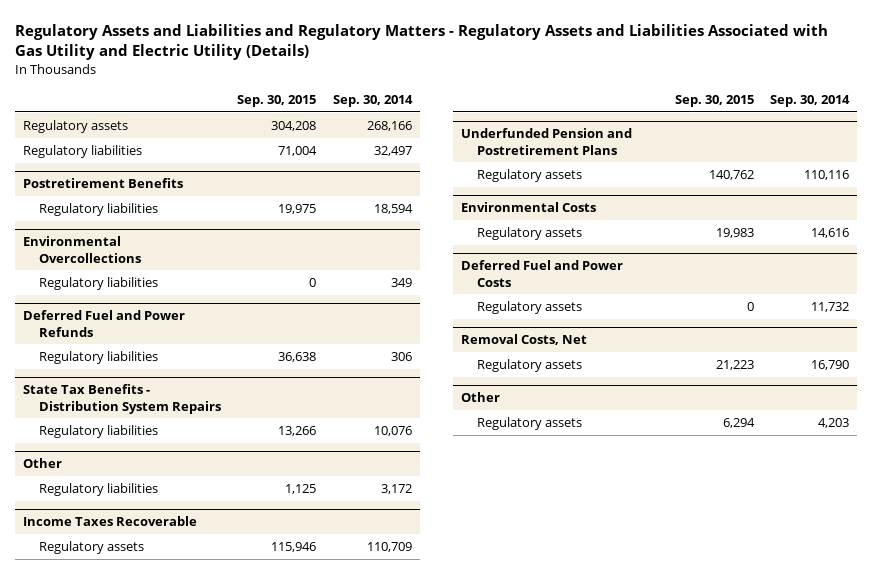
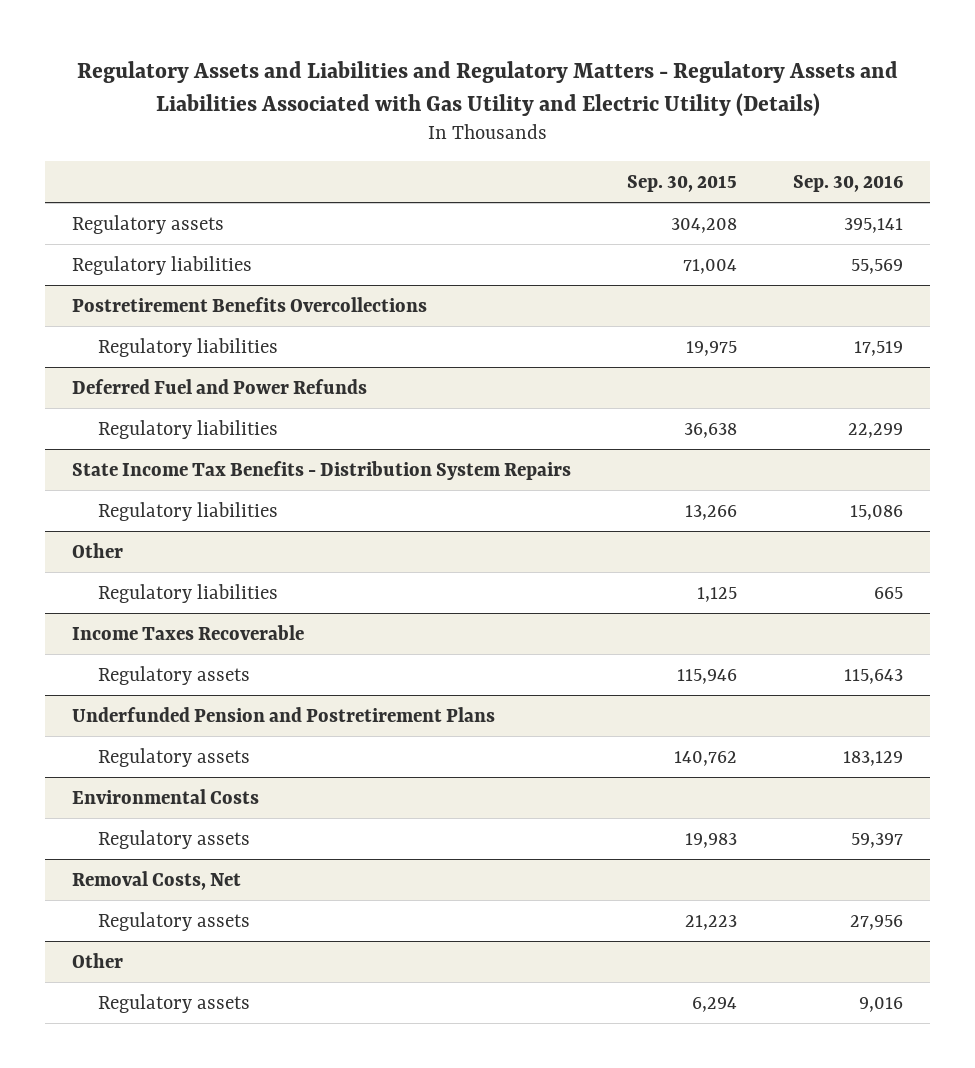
- | Sep. 30, 2015 | Sep. 30, 2014
+ | Sep. 30, 2015 | Sep. 30, 2016
- Postretirement Benefits
+ Postretirement Benefits Overcollections
- Environmental Overcollections
- Regulatory liabilities | 0 | 349
- State Tax Benefits - Distribution System Repairs
+ State Income Tax Benefits - Distribution System Repairs
- Deferred Fuel and Power Costs
- Regulatory assets | 0 | 11,732

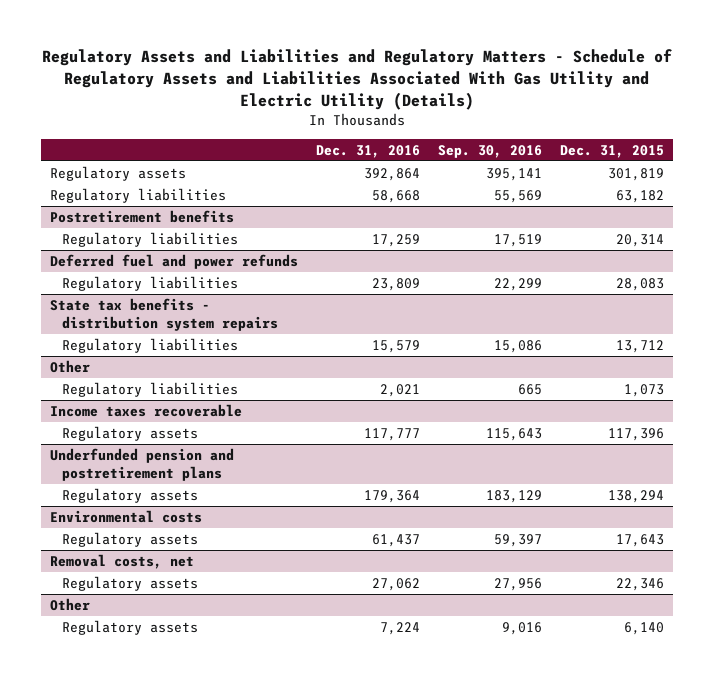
- Regulatory Assets and Liabilities and Regulatory Matters - Regulatory Assets and Liabilities Associated with Gas Utility and Electric Utility (Details)
+ Regulatory Assets and Liabilities and Regulatory Matters - Schedule of Regulatory Assets and Liabilities Associated With Gas Utility and Electric Utility (Details)
- | Sep. 30, 2015 | Sep. 30, 2016
+ | Dec. 31, 2016 | Sep. 30, 2016 | Dec. 31, 2015
- Postretirement Benefits Overcollections
+ Postretirement benefits
- Deferred Fuel and Power Refunds
+ Deferred fuel and power refunds
- State Income Tax Benefits - Distribution System Repairs
+ State tax benefits - distribution system repairs
- Income Taxes Recoverable
+ Income taxes recoverable
- Underfunded Pension and Postretirement Plans
+ Underfunded pension and postretirement plans
- Environmental Costs
+ Environmental costs
- Removal Costs, Net
+ Removal costs, net

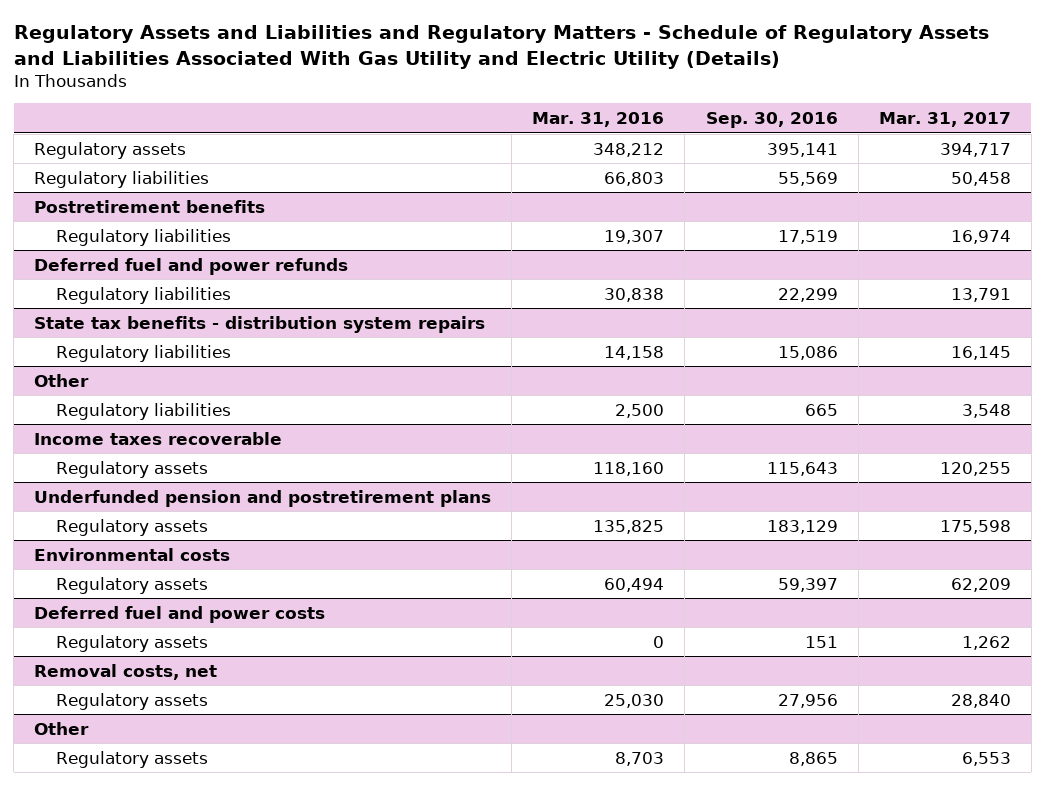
- | Dec. 31, 2016 | Sep. 30, 2016 | Dec. 31, 2015
+ | Mar. 31, 2016 | Sep. 30, 2016 | Mar. 31, 2017
+ Deferred fuel and power costs
+ Regulatory assets | 0 | 151 | 1,262
@ Other
- Regulatory assets | 7,224 | 9,016 | 6,140
+ Regulatory assets | 8,703 | 8,865 | 6,553

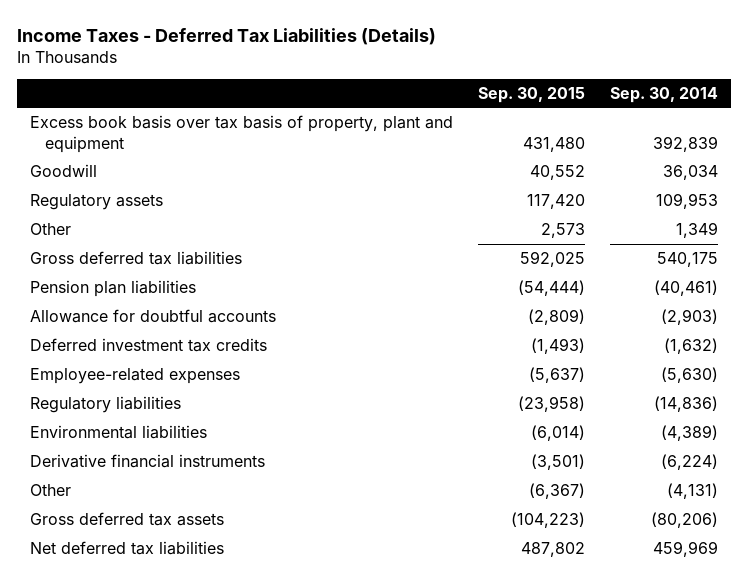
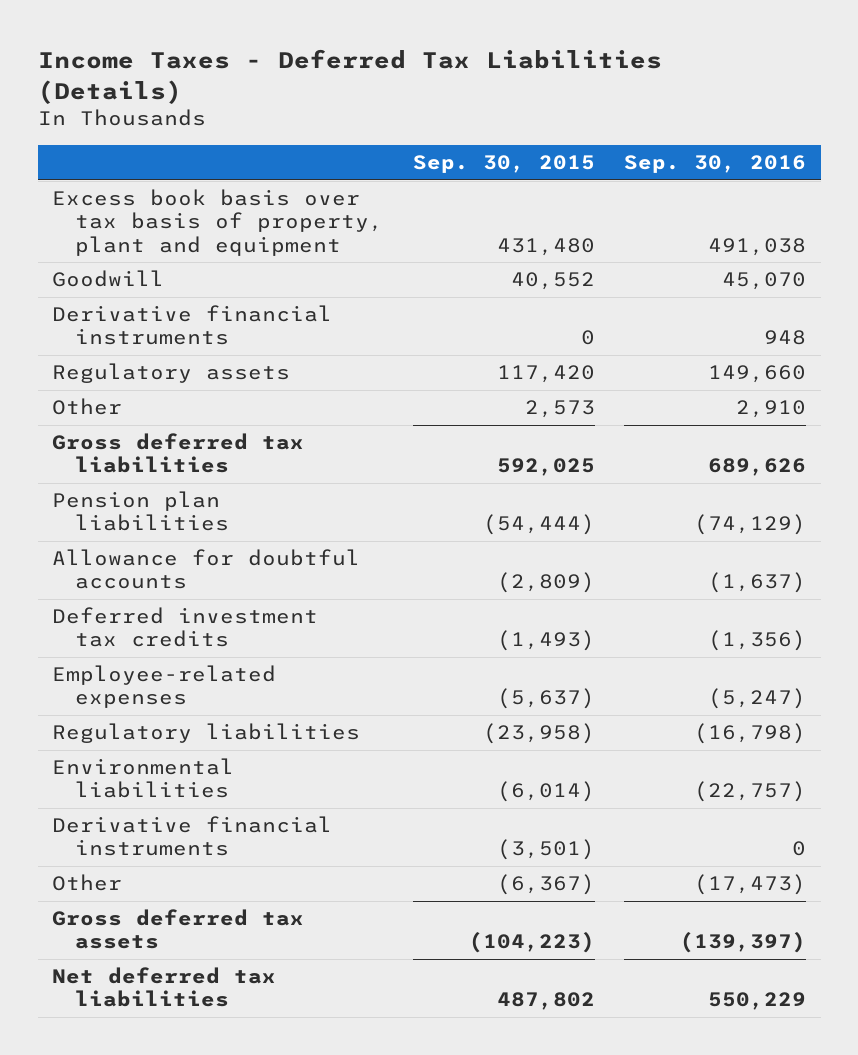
- | Sep. 30, 2015 | Sep. 30, 2014
+ | Sep. 30, 2015 | Sep. 30, 2016
+ Derivative financial instruments | 0 | 948

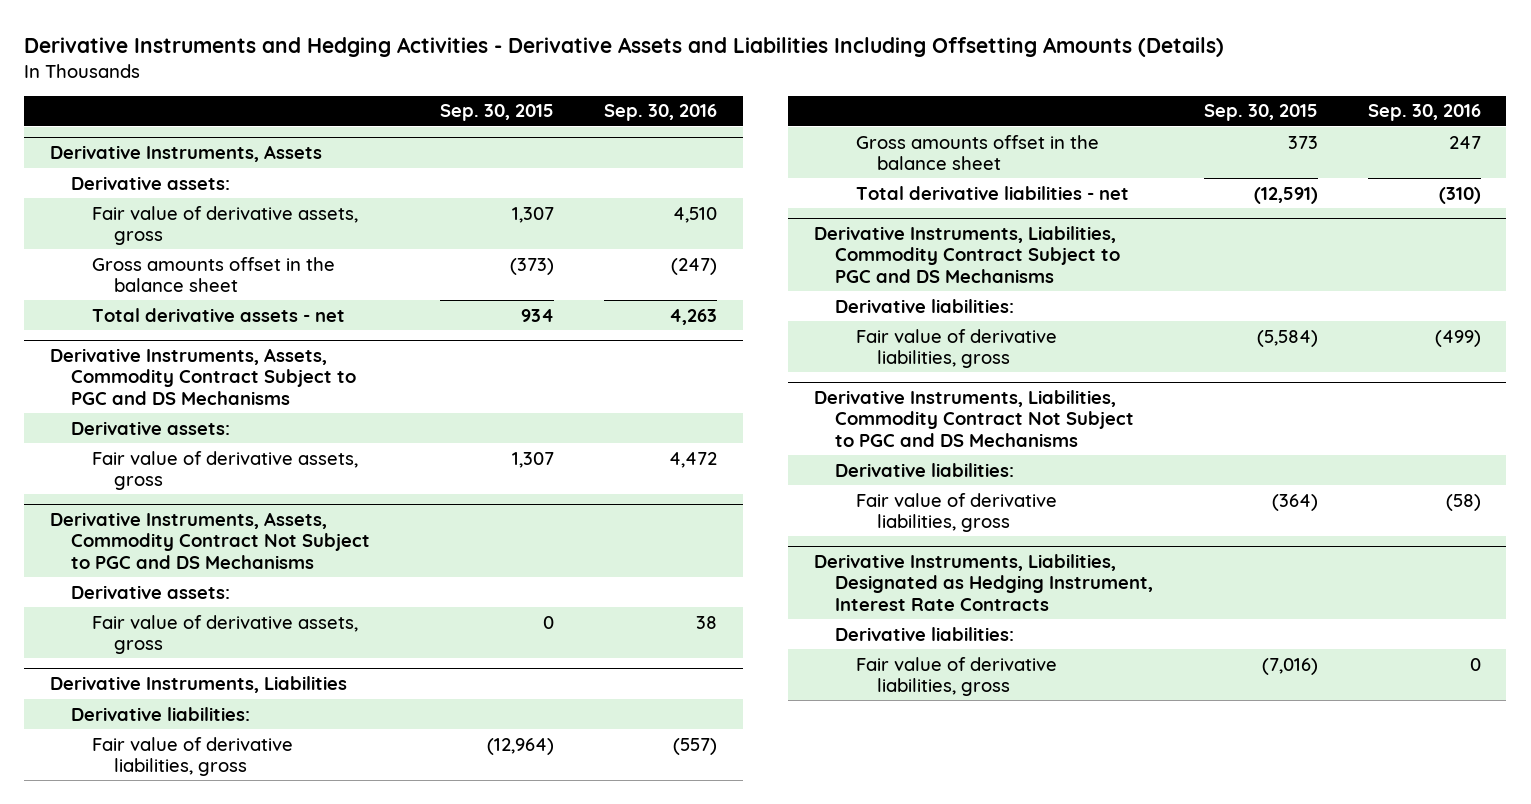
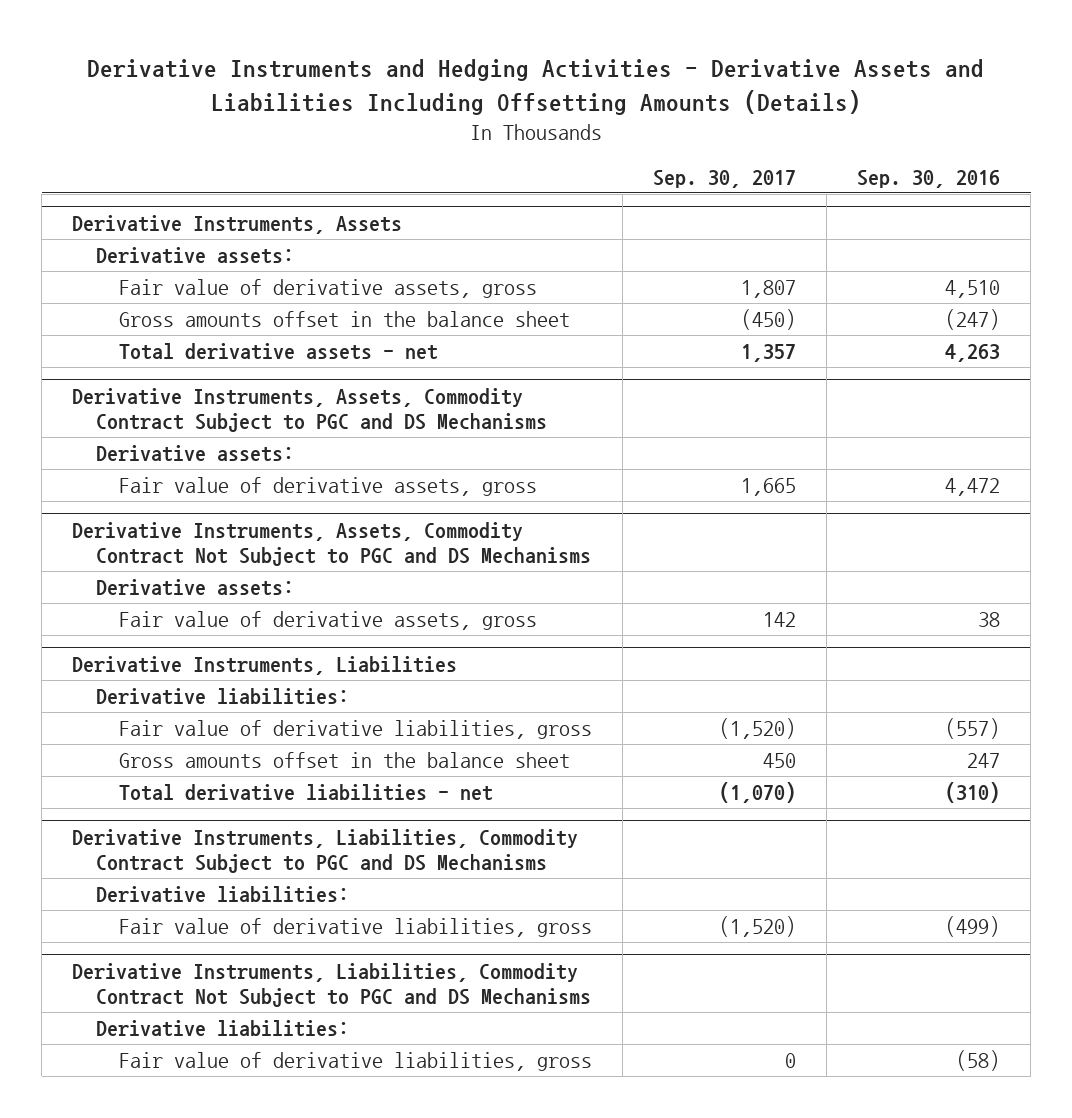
- | Sep. 30, 2015 | Sep. 30, 2016
+ | Sep. 30, 2017 | Sep. 30, 2016
- Derivative Instruments, Liabilities, Designated as Hedging Instrument, Interest Rate Contracts
- Derivative liabilities:
- Fair value of derivative liabilities, gross | (7,016) | 0

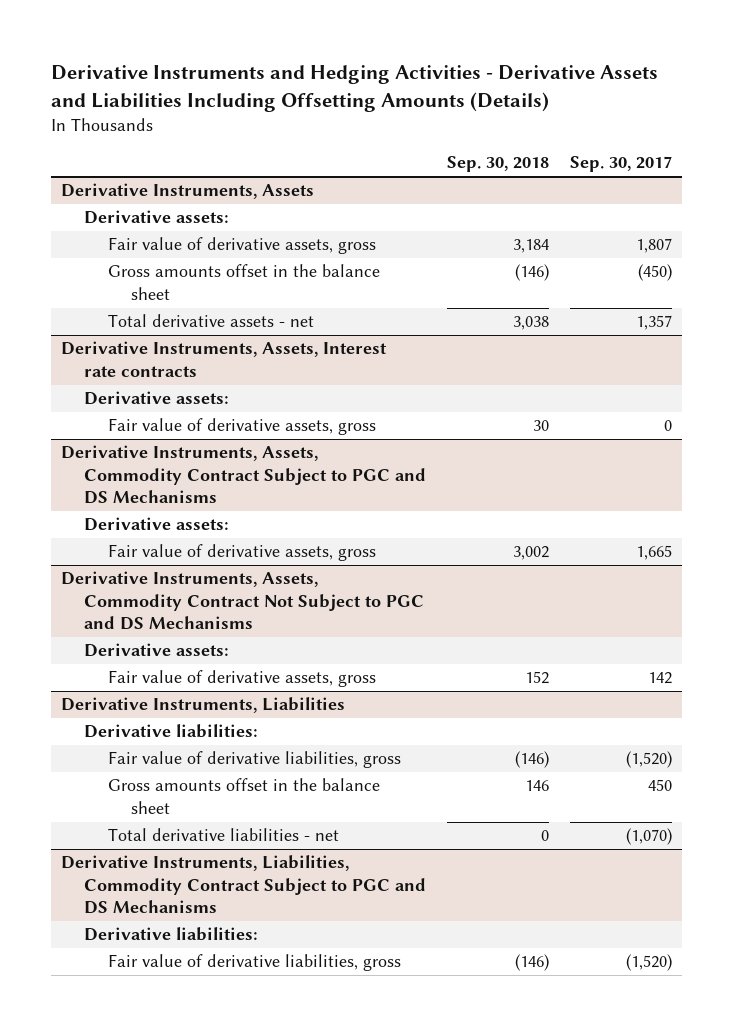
- | Sep. 30, 2017 | Sep. 30, 2016
+ | Sep. 30, 2018 | Sep. 30, 2017
+ Derivative Instruments, Assets, Interest rate contracts
+ Derivative assets:
+ Fair value of derivative assets, gross | 30 | 0
- Derivative Instruments, Liabilities, Commodity Contract Not Subject to PGC and DS Mechanisms
- Derivative liabilities:
- Fair value of derivative liabilities, gross | 0 | (58)

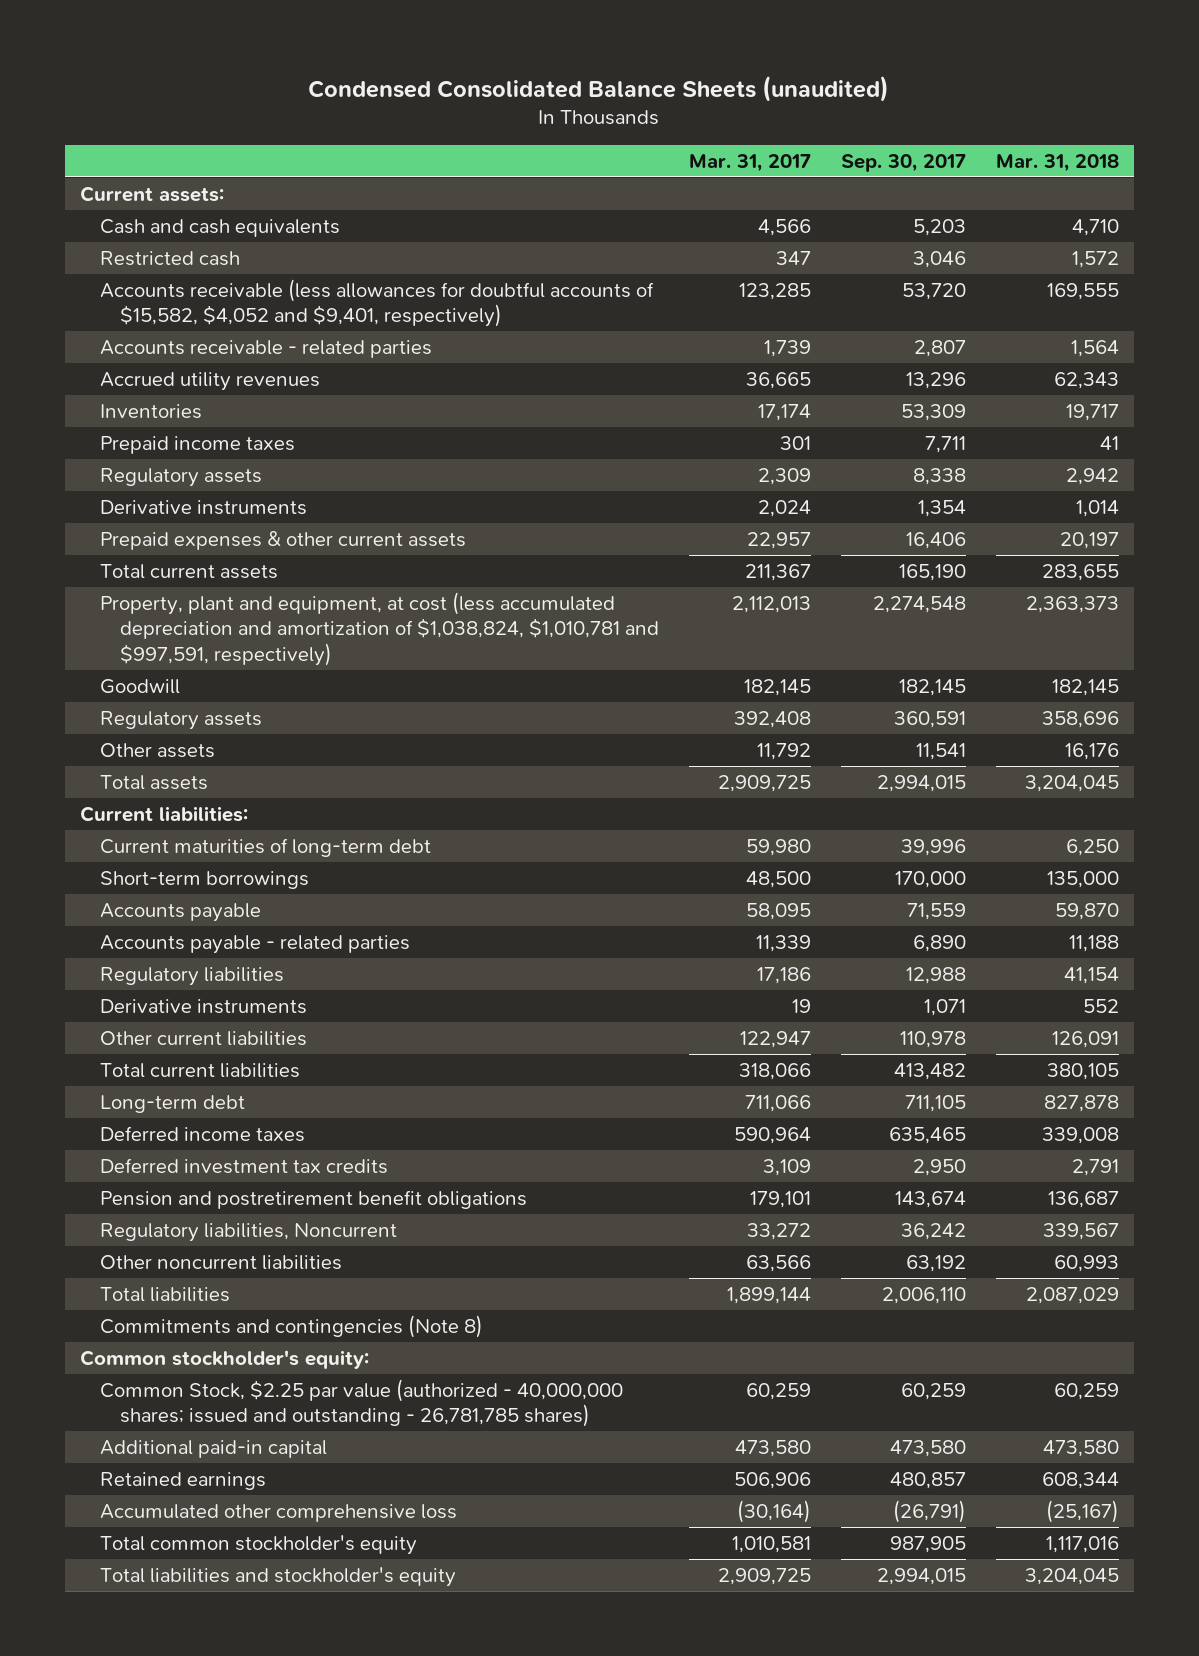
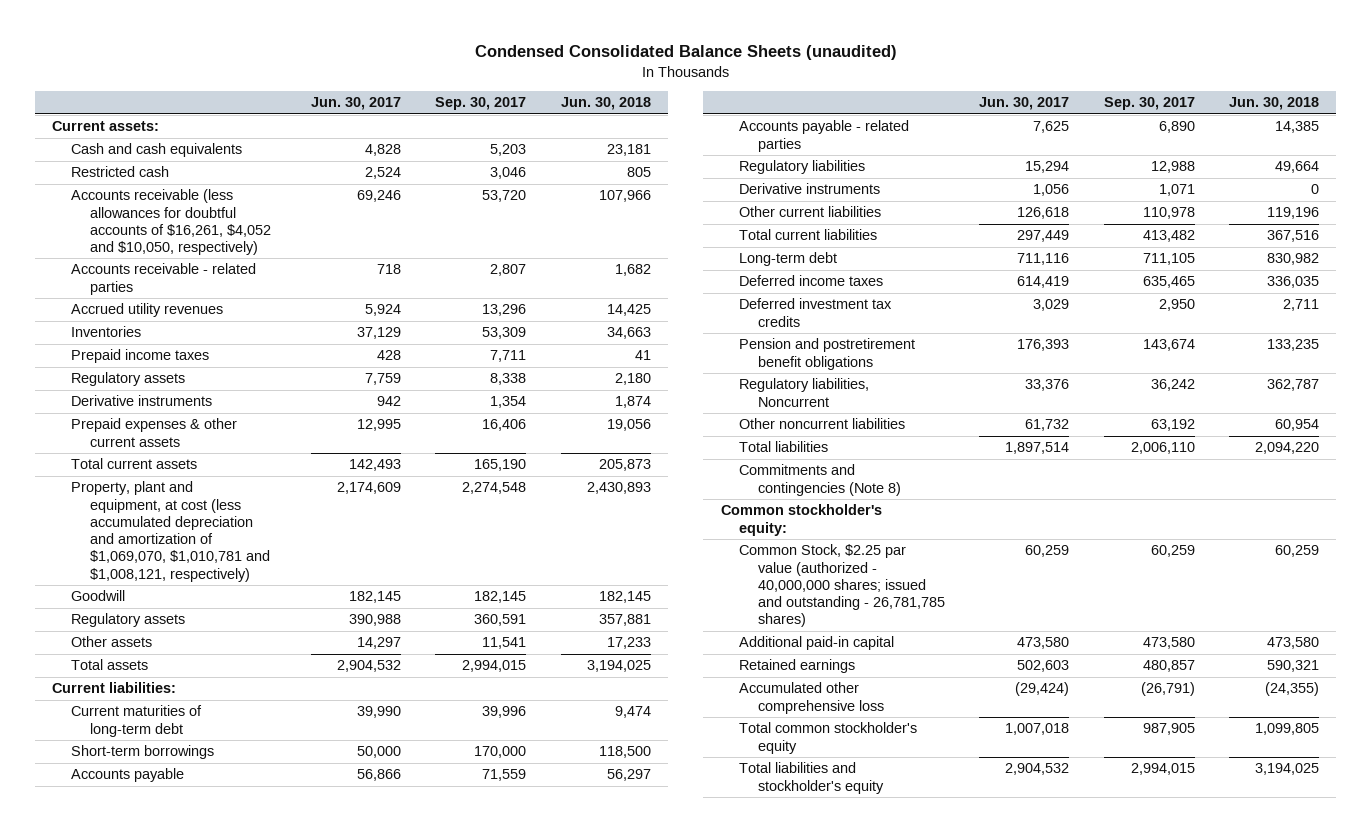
- | Mar. 31, 2017 | Sep. 30, 2017 | Mar. 31, 2018
+ | Jun. 30, 2017 | Sep. 30, 2017 | Jun. 30, 2018
- Accounts receivable (less allowances for doubtful accounts of $15,582, $4,052 and $9,401, respectively) | 123,285 | 53,720 | 169,555
+ Accounts receivable (less allowances for doubtful accounts of $16,261, $4,052 and $10,050, respectively) | 69,246 | 53,720 | 107,966
- Property, plant and equipment, at cost (less accumulated depreciation and amortization of $1,038,824, $1,010,781 and $997,591, respectively) | 2,112,013 | 2,274,548 | 2,363,373
+ Property, plant and equipment, at cost (less accumulated depreciation and amortization of $1,069,070, $1,010,781 and $1,008,121, respectively) | 2,174,609 | 2,274,548 | 2,430,893

